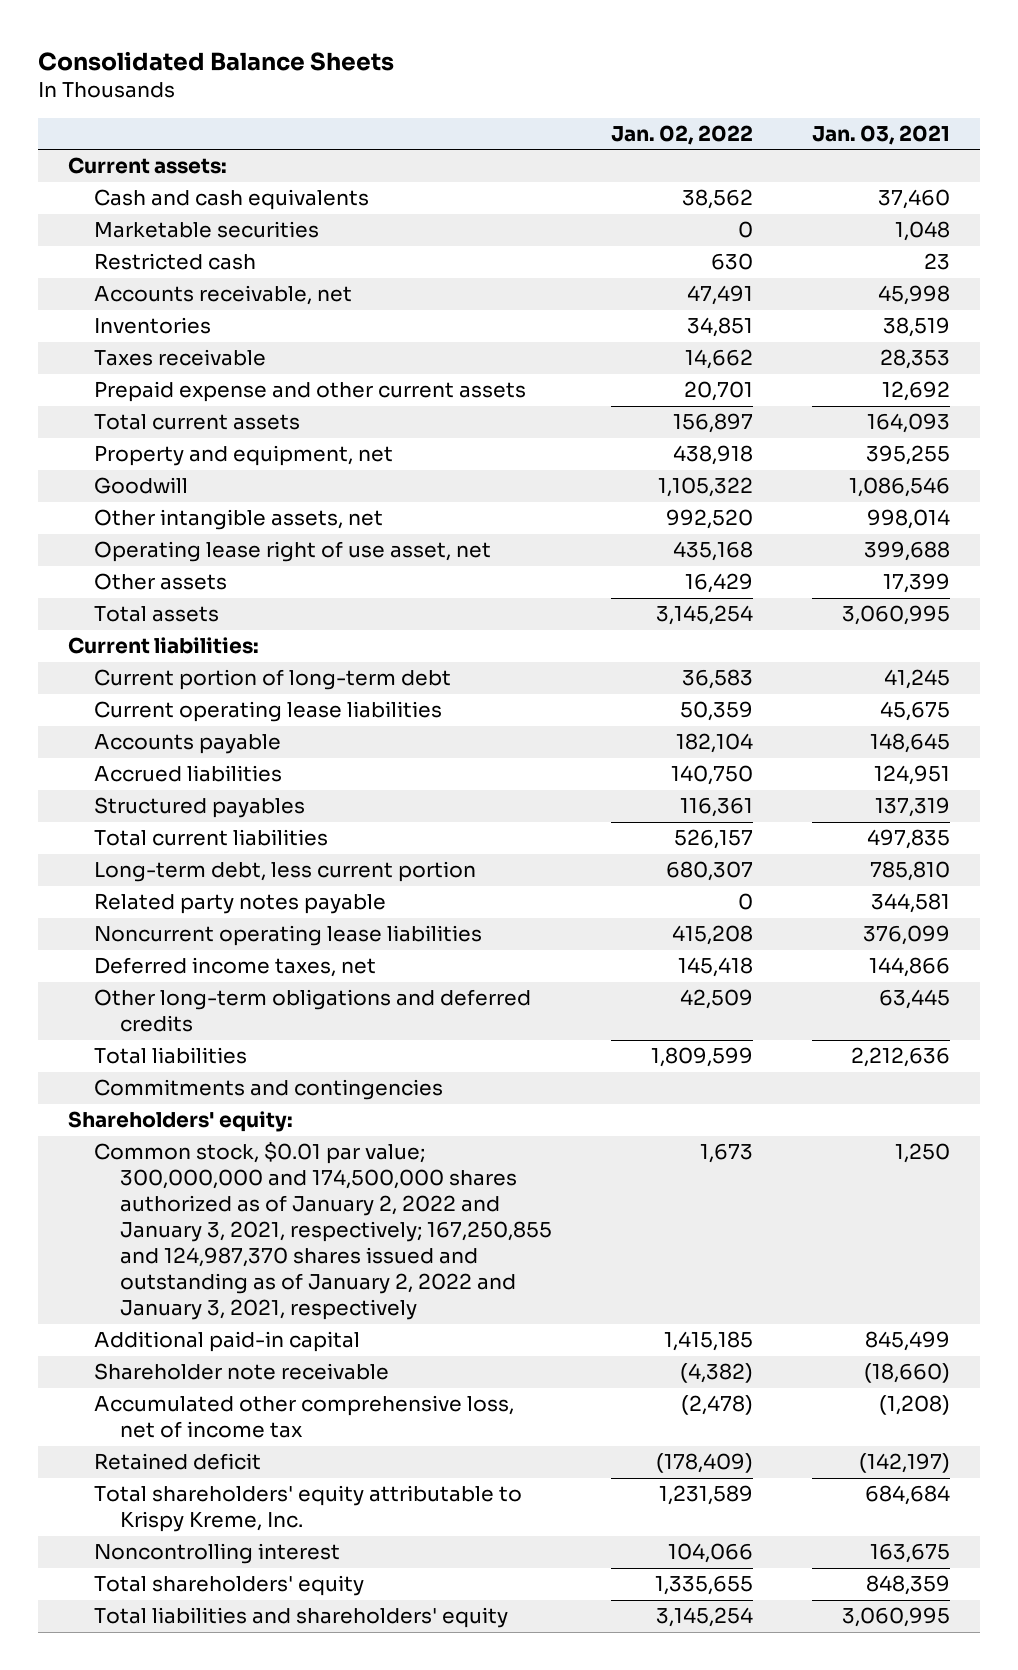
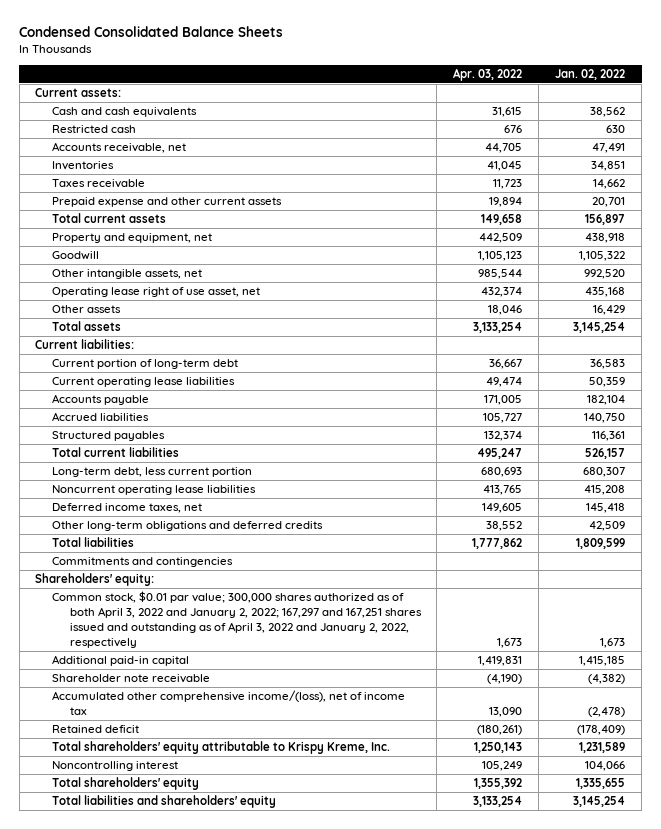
- Consolidated Balance Sheets
+ Condensed Consolidated Balance Sheets
- | Jan. 02, 2022 | Jan. 03, 2021
+ | Apr. 03, 2022 | Jan. 02, 2022
- Marketable securities | 0 | 1,048
- Related party notes payable | 0 | 344,581
- Common stock, $0.01 par value; 300,000,000 and 174,500,000 shares authorized as of January 2, 2022 and January 3, 2021, respectively; 167,250,855 and 124,987,370 shares issued and outstanding as of January 2, 2022 and January 3, 2021, respectively | 1,673 | 1,250
+ Common stock, $0.01 par value; 300,000 shares authorized as of both April 3, 2022 and January 2, 2022; 167,297 and 167,251 shares issued and outstanding as of April 3, 2022 and January 2, 2022, respectively | 1,673 | 1,673
- Accumulated other comprehensive loss, net of income tax | (2,478) | (1,208)
+ Accumulated other comprehensive income/(loss), net of income tax | 13,090 | (2,478)

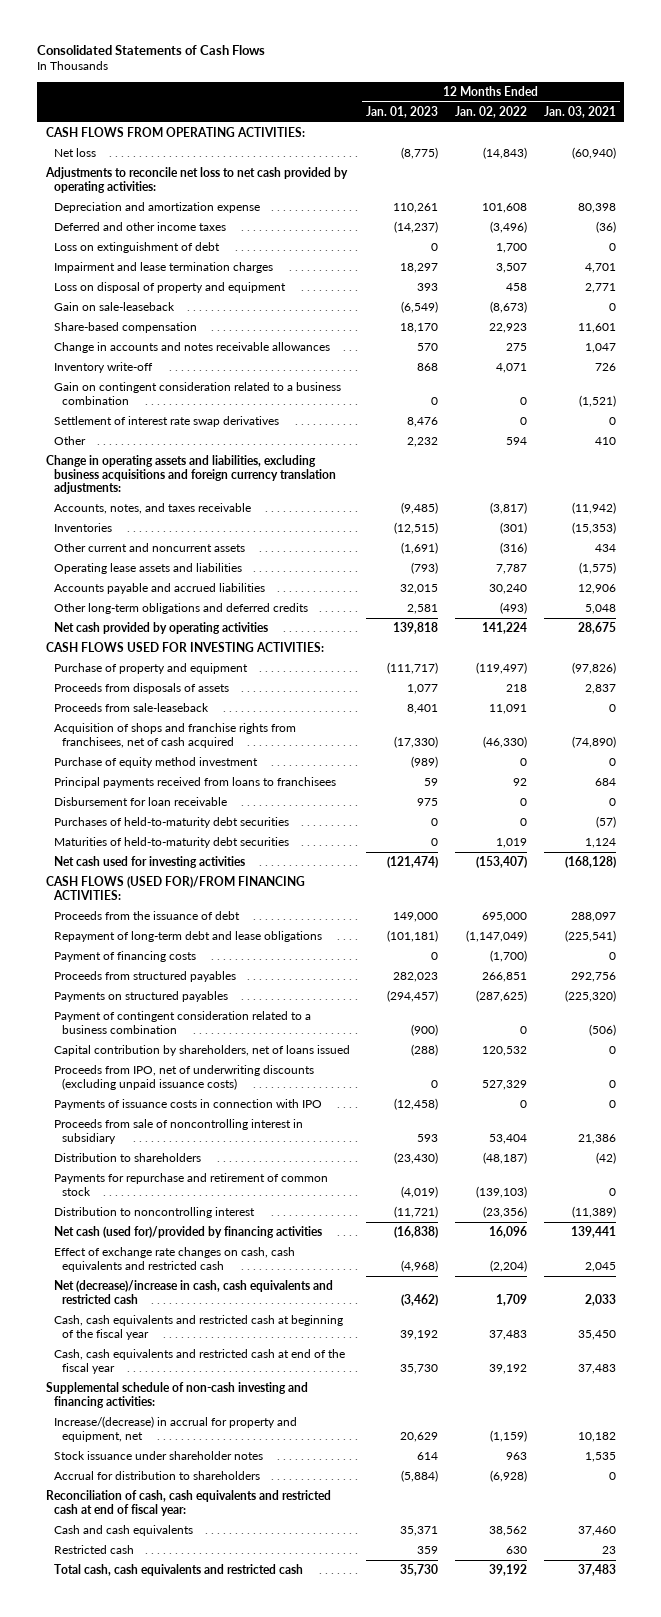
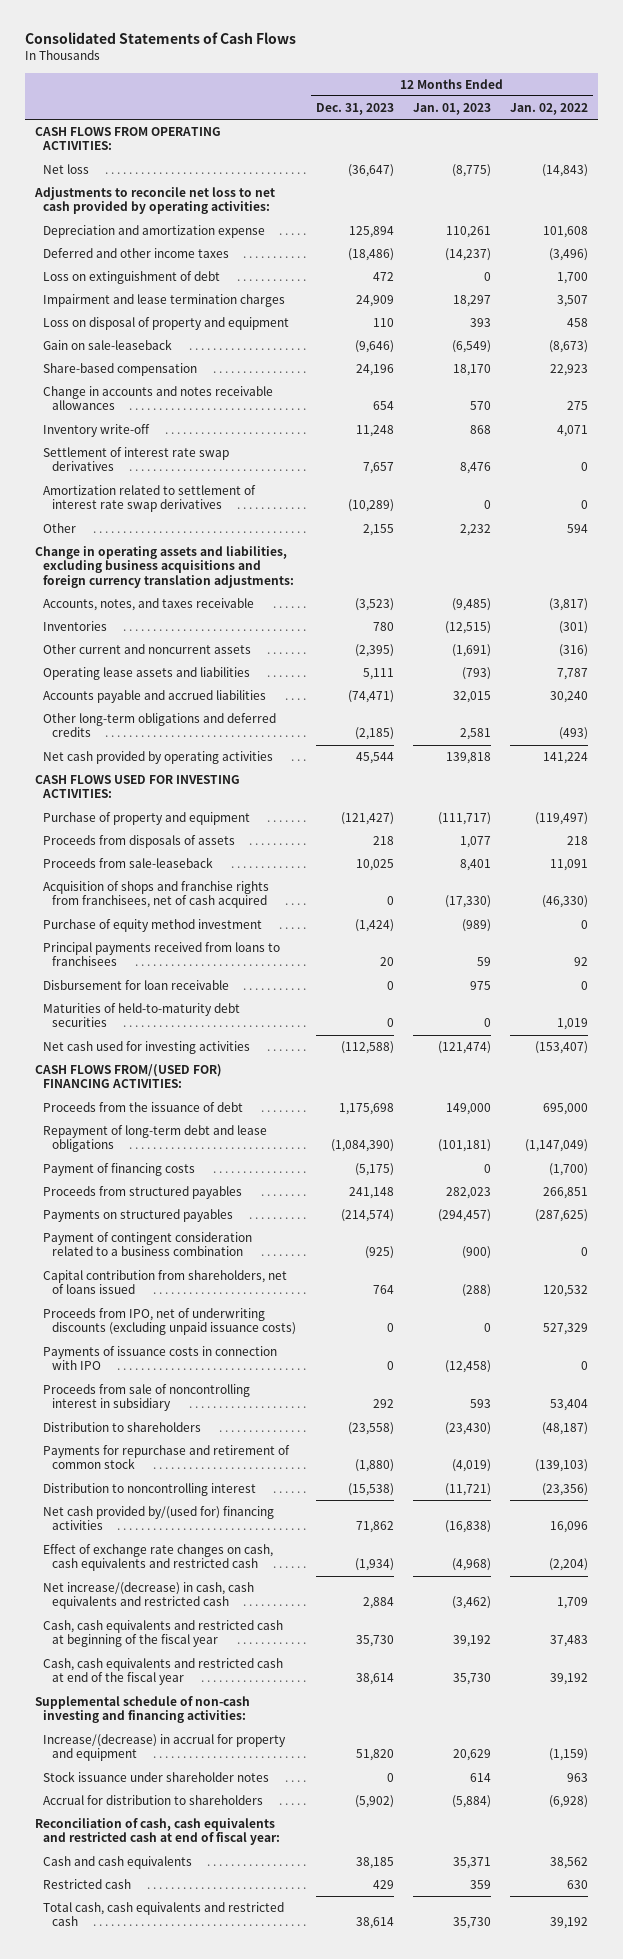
- | 12 Months Ended Jan. 01, 2023 | 12 Months Ended Jan. 02, 2022 | 12 Months Ended Jan. 03, 2021
+ | 12 Months Ended Dec. 31, 2023 | 12 Months Ended Jan. 01, 2023 | 12 Months Ended Jan. 02, 2022
- Gain on contingent consideration related to a business combination | 0 | 0 | (1,521)
+ Amortization related to settlement of interest rate swap derivatives | (10,289) | 0 | 0
- Purchases of held-to-maturity debt securities | 0 | 0 | (57)
- CASH FLOWS (USED FOR)/FROM FINANCING ACTIVITIES:
+ CASH FLOWS FROM/(USED FOR) FINANCING ACTIVITIES:
- Capital contribution by shareholders, net of loans issued | (288) | 120,532 | 0
+ Capital contribution from shareholders, net of loans issued | 764 | (288) | 120,532
- Net cash (used for)/provided by financing activities | (16,838) | 16,096 | 139,441
+ Net cash provided by/(used for) financing activities | 71,862 | (16,838) | 16,096
- Net (decrease)/increase in cash, cash equivalents and restricted cash | (3,462) | 1,709 | 2,033
+ Net increase/(decrease) in cash, cash equivalents and restricted cash | 2,884 | (3,462) | 1,709
- Increase/(decrease) in accrual for property and equipment, net | 20,629 | (1,159) | 10,182
+ Increase/(decrease) in accrual for property and equipment | 51,820 | 20,629 | (1,159)

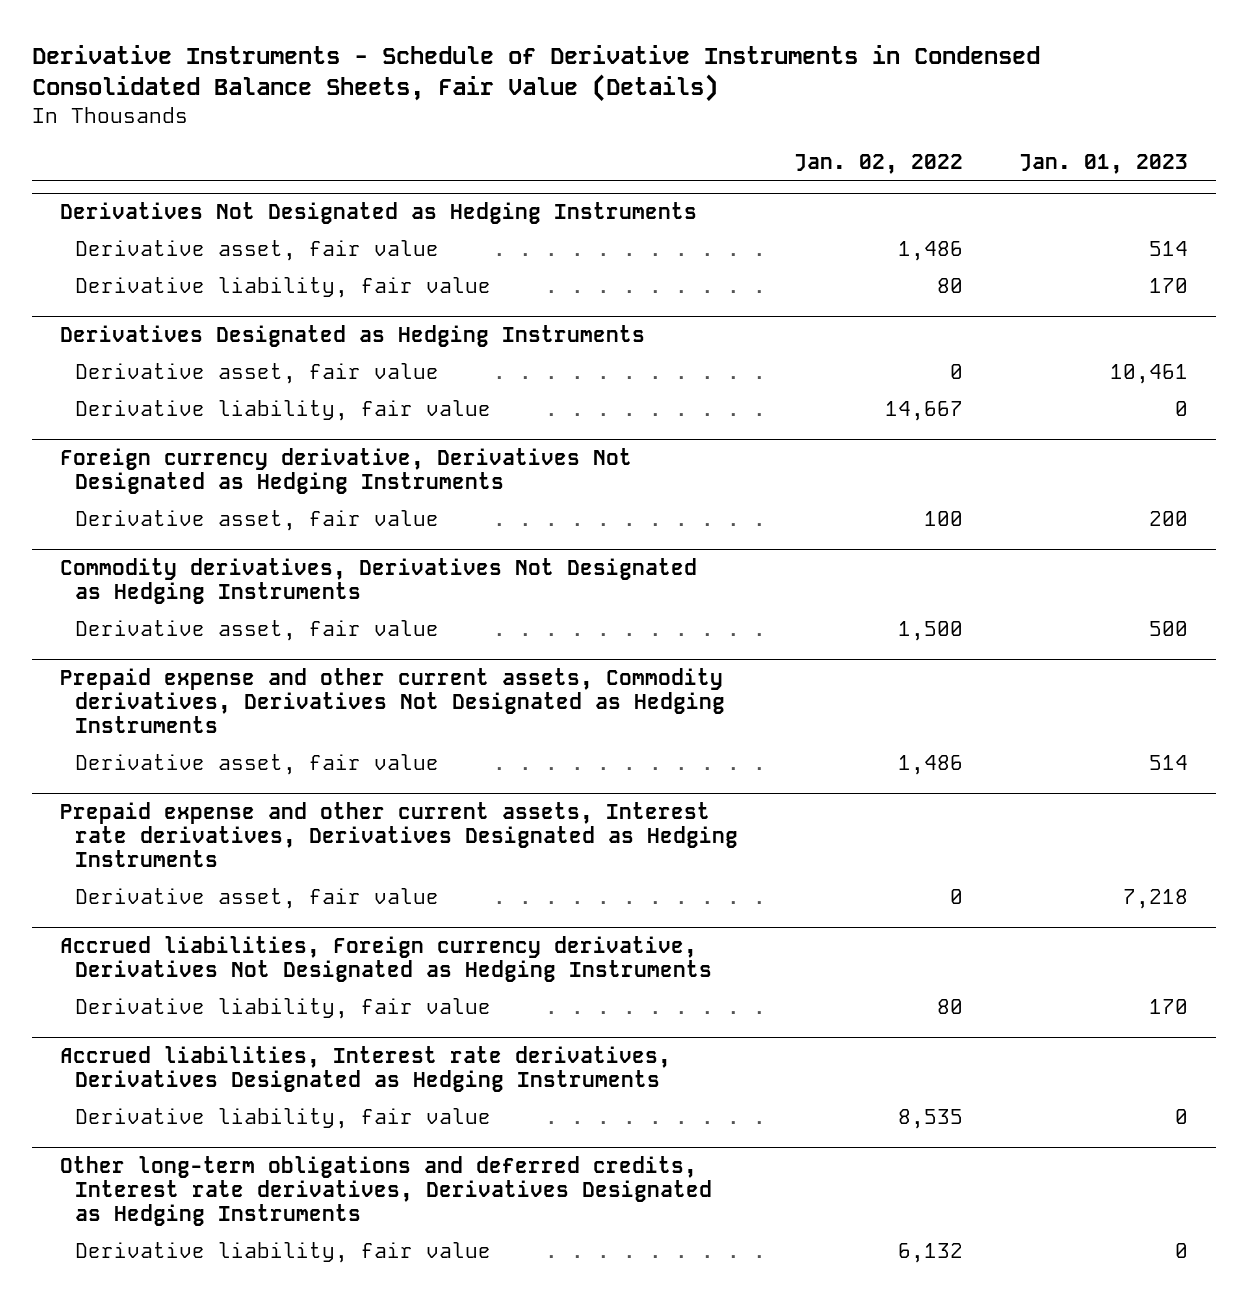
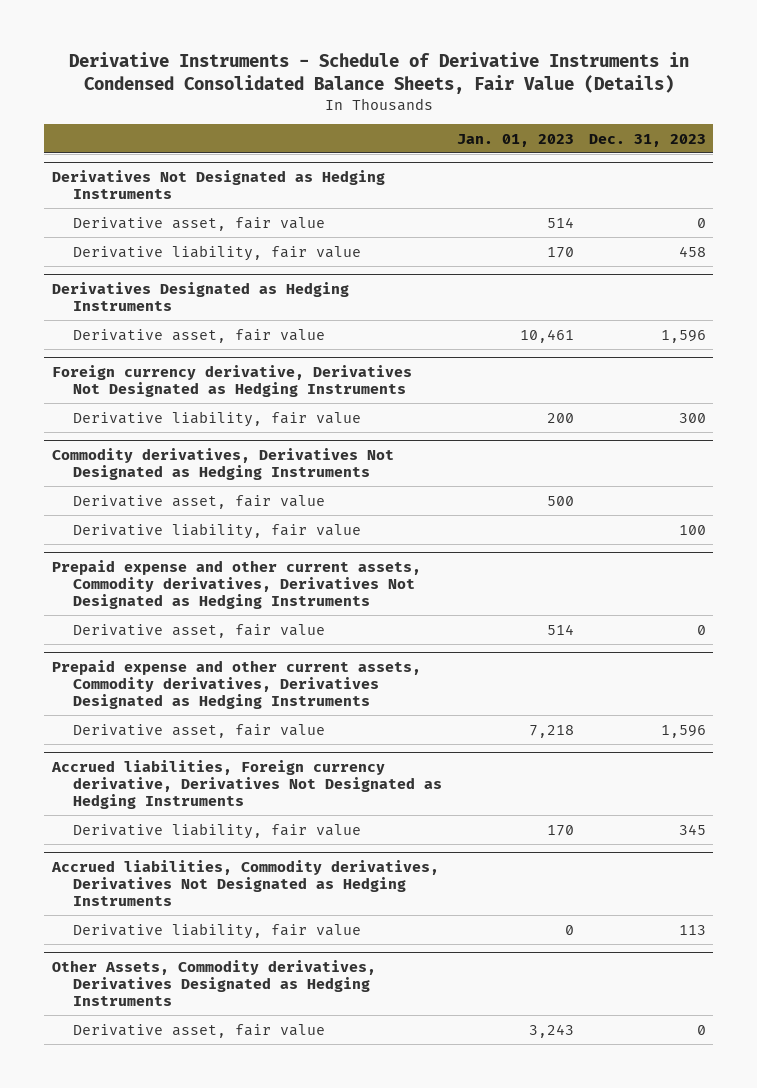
- | Jan. 02, 2022 | Jan. 01, 2023
+ | Jan. 01, 2023 | Dec. 31, 2023
@ Derivatives Designated as Hedging Instruments
- Derivative liability, fair value | 14,667 | 0
@ Foreign currency derivative, Derivatives Not Designated as Hedging Instruments
- Derivative asset, fair value | 100 | 200
+ Derivative liability, fair value | 200 | 300
@ Commodity derivatives, Derivatives Not Designated as Hedging Instruments
+ Derivative liability, fair value | | 100
- Prepaid expense and other current assets, Interest rate derivatives, Derivatives Designated as Hedging Instruments
+ Prepaid expense and other current assets, Commodity derivatives, Derivatives Designated as Hedging Instruments
- Accrued liabilities, Interest rate derivatives, Derivatives Designated as Hedging Instruments
- Derivative liability, fair value | 8,535 | 0
- Other long-term obligations and deferred credits, Interest rate derivatives, Derivatives Designated as Hedging Instruments
+ Accrued liabilities, Commodity derivatives, Derivatives Not Designated as Hedging Instruments
+ Other Assets, Commodity derivatives, Derivatives Designated as Hedging Instruments
+ Derivative asset, fair value | 3,243 | 0

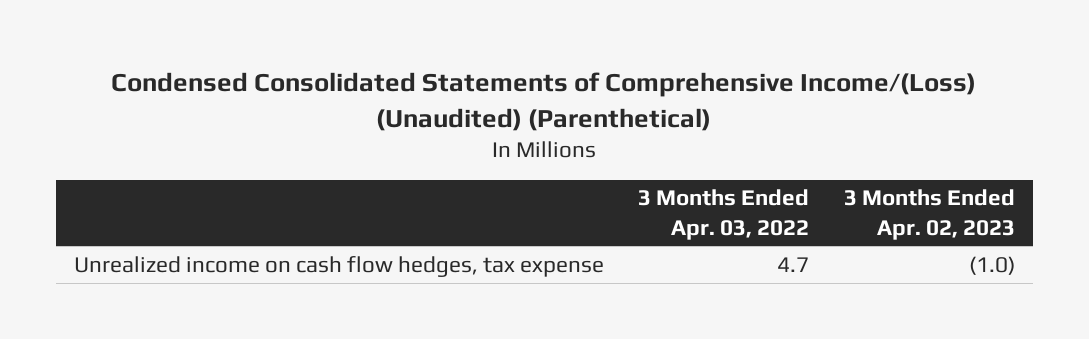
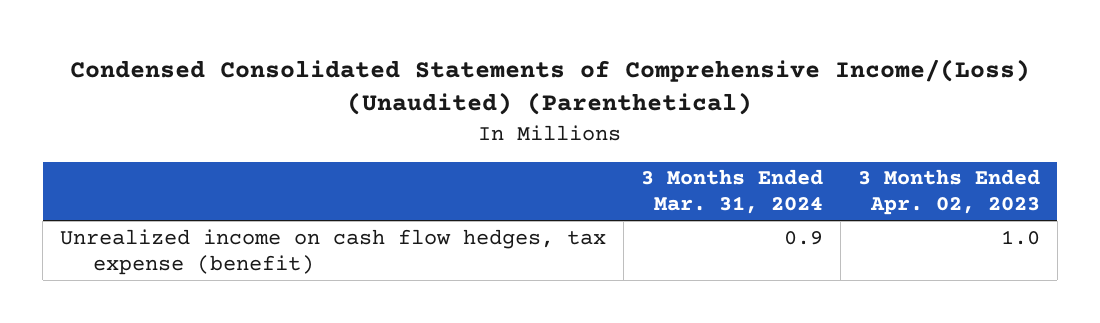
- | 3 Months Ended Apr. 03, 2022 | 3 Months Ended Apr. 02, 2023
+ | 3 Months Ended Mar. 31, 2024 | 3 Months Ended Apr. 02, 2023
- Unrealized income on cash flow hedges, tax expense | 4.7 | (1.0)
+ Unrealized income on cash flow hedges, tax expense (benefit) | 0.9 | 1.0

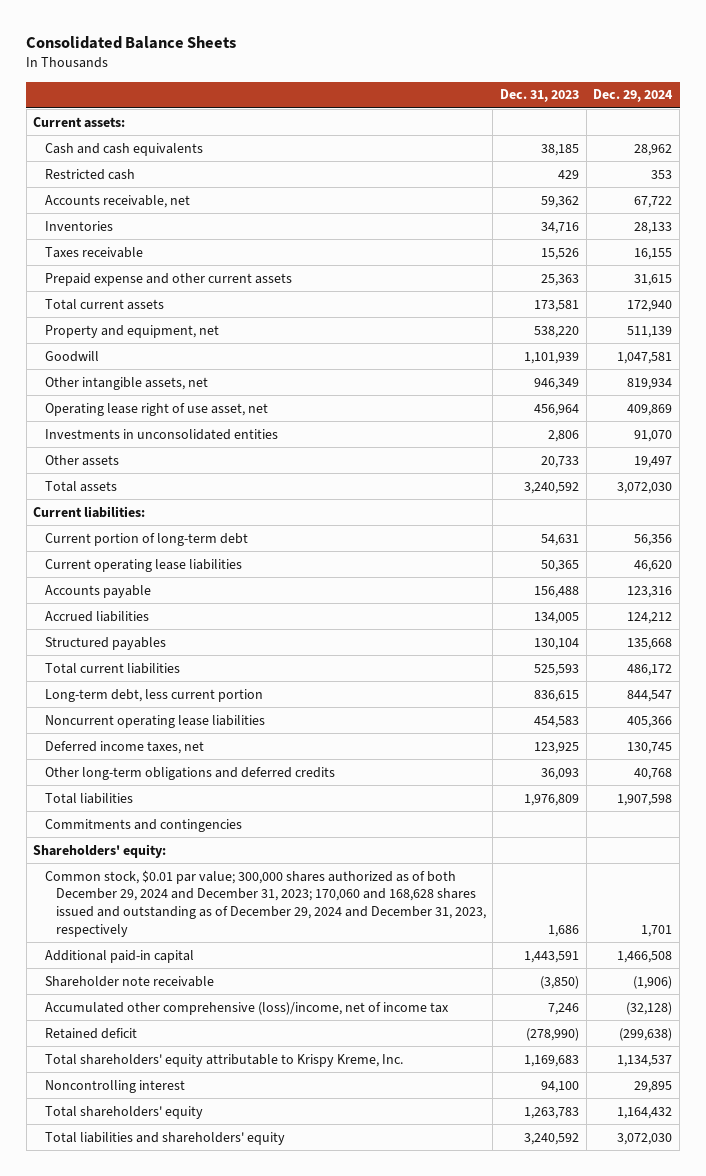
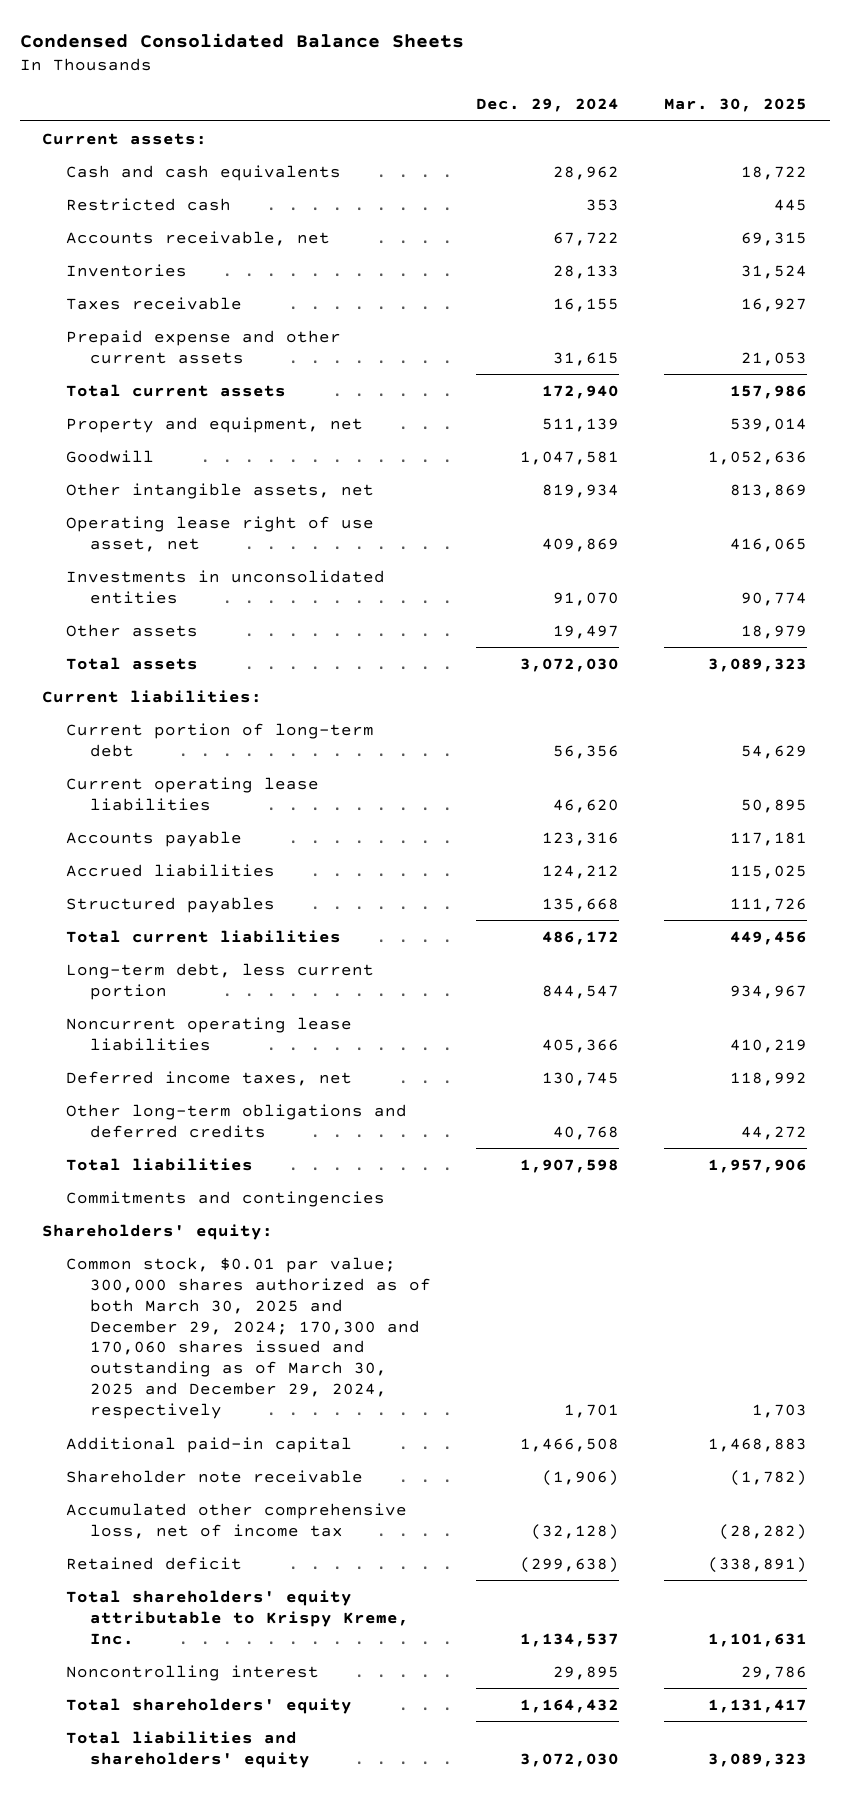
- Consolidated Balance Sheets
+ Condensed Consolidated Balance Sheets
- | Dec. 31, 2023 | Dec. 29, 2024
+ | Dec. 29, 2024 | Mar. 30, 2025
- Common stock, $0.01 par value; 300,000 shares authorized as of both December 29, 2024 and December 31, 2023; 170,060 and 168,628 shares issued and outstanding as of December 29, 2024 and December 31, 2023, respectively | 1,686 | 1,701
+ Common stock, $0.01 par value; 300,000 shares authorized as of both March 30, 2025 and December 29, 2024; 170,300 and 170,060 shares issued and outstanding as of March 30, 2025 and December 29, 2024, respectively | 1,701 | 1,703
- Accumulated other comprehensive (loss)/income, net of income tax | 7,246 | (32,128)
+ Accumulated other comprehensive loss, net of income tax | (32,128) | (28,282)

